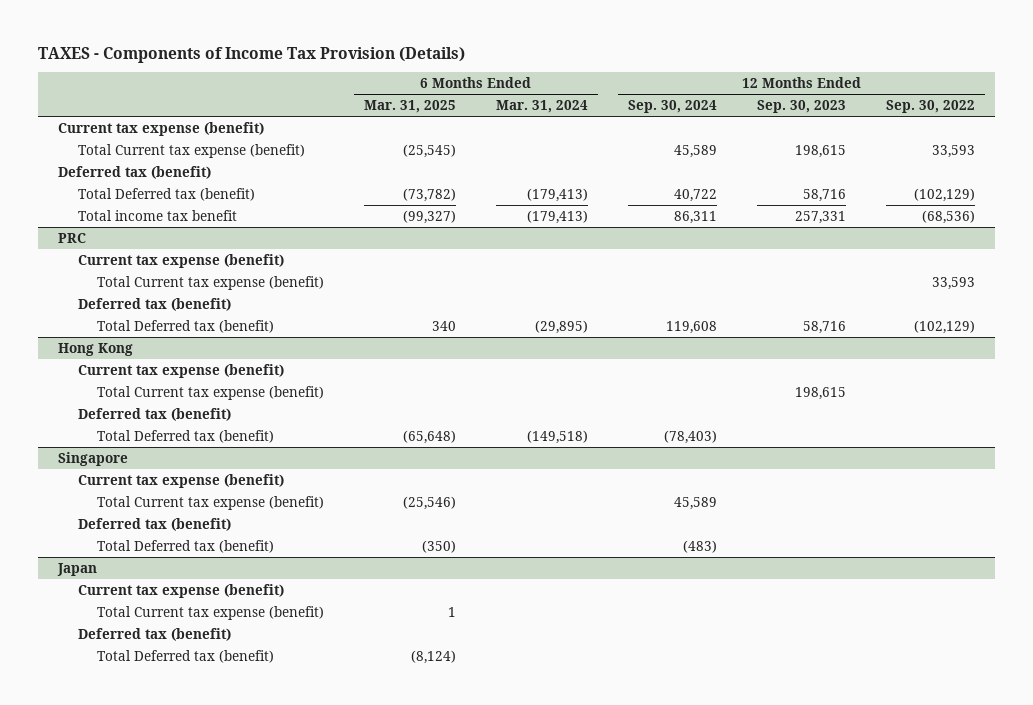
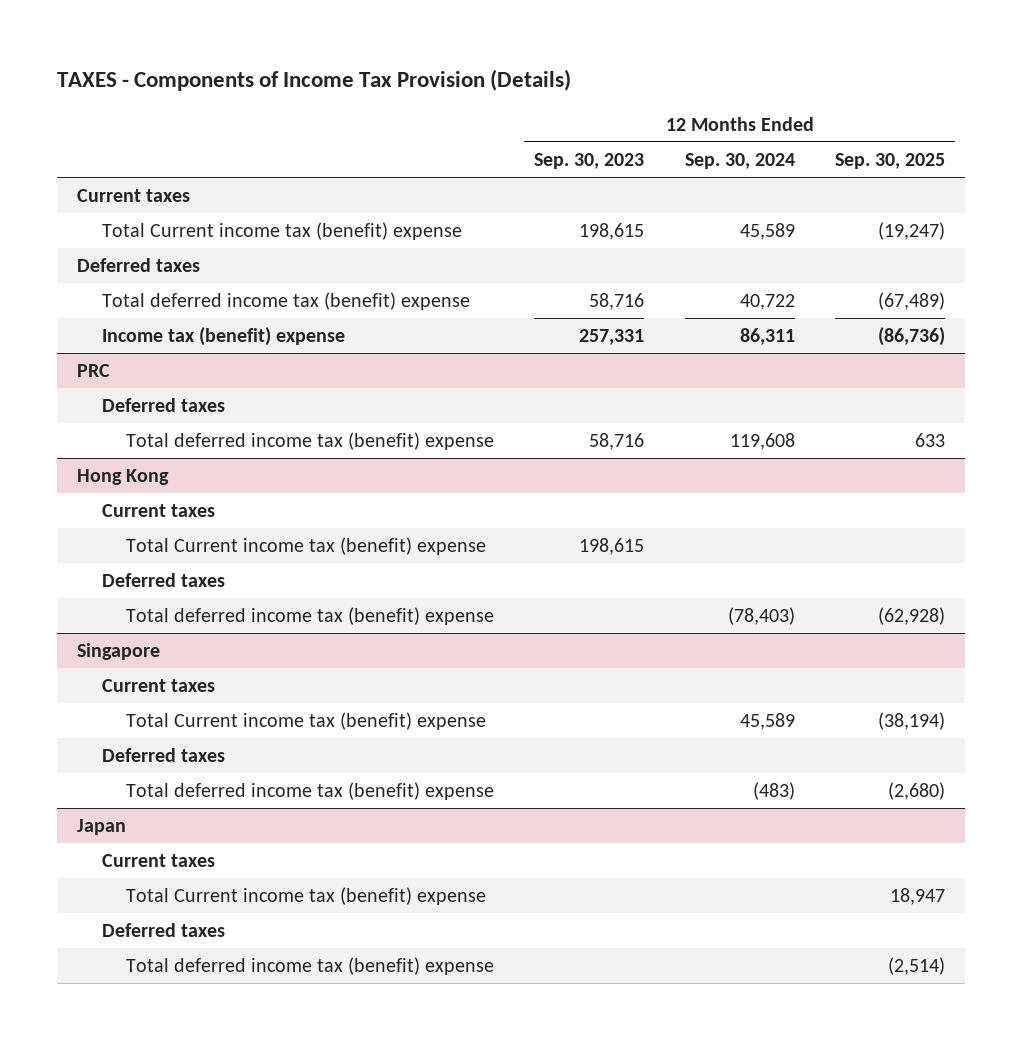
- | 6 Months Ended Mar. 31, 2025 | 6 Months Ended Mar. 31, 2024 | 12 Months Ended Sep. 30, 2024 | 12 Months Ended Sep. 30, 2023 | 12 Months Ended Sep. 30, 2022
+ | 12 Months Ended Sep. 30, 2023 | 12 Months Ended Sep. 30, 2024 | 12 Months Ended Sep. 30, 2025
- Current tax expense (benefit)
- Total Current tax expense (benefit) | (25,545) | | 45,589 | 198,615 | 33,593
- Deferred tax (benefit)
- Total Deferred tax (benefit) | (73,782) | (179,413) | 40,722 | 58,716 | (102,129)
- Total income tax benefit | (99,327) | (179,413) | 86,311 | 257,331 | (68,536)
+ Current taxes
+ Total Current income tax (benefit) expense | 198,615 | 45,589 | (19,247)
+ Deferred taxes
+ Total deferred income tax (benefit) expense | 58,716 | 40,722 | (67,489)
+ Income tax (benefit) expense | 257,331 | 86,311 | (86,736)
@ PRC
- Current tax expense (benefit)
- Total Current tax expense (benefit) | | | | | 33,593
- Deferred tax (benefit)
- Total Deferred tax (benefit) | 340 | (29,895) | 119,608 | 58,716 | (102,129)
+ Deferred taxes
+ Total deferred income tax (benefit) expense | 58,716 | 119,608 | 633
@ Hong Kong
- Current tax expense (benefit)
- Total Current tax expense (benefit) | | | | 198,615 |
- Deferred tax (benefit)
- Total Deferred tax (benefit) | (65,648) | (149,518) | (78,403) | |
+ Current taxes
+ Total Current income tax (benefit) expense | 198,615 | |
+ Deferred taxes
+ Total deferred income tax (benefit) expense | | (78,403) | (62,928)
@ Singapore
- Current tax expense (benefit)
- Total Current tax expense (benefit) | (25,546) | | 45,589 | |
- Deferred tax (benefit)
- Total Deferred tax (benefit) | (350) | | (483) | |
+ Current taxes
+ Total Current income tax (benefit) expense | | 45,589 | (38,194)
+ Deferred taxes
+ Total deferred income tax (benefit) expense | | (483) | (2,680)
@ Japan
- Current tax expense (benefit)
- Total Current tax expense (benefit) | 1 | | | |
- Deferred tax (benefit)
- Total Deferred tax (benefit) | (8,124) | | | |
+ Current taxes
+ Total Current income tax (benefit) expense | | | 18,947
+ Deferred taxes
+ Total deferred income tax (benefit) expense | | | (2,514)

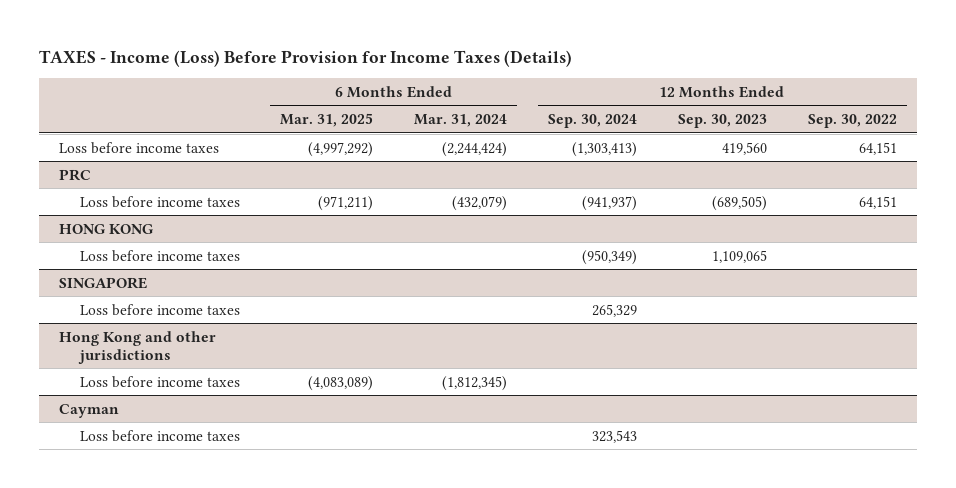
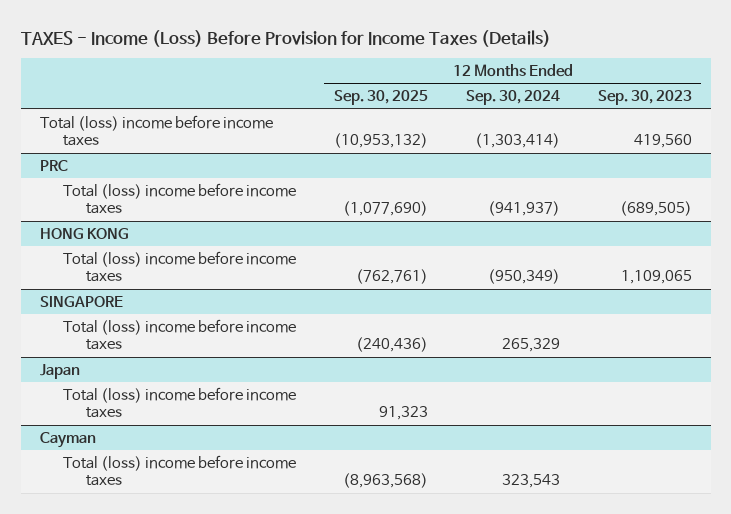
- | 6 Months Ended Mar. 31, 2025 | 6 Months Ended Mar. 31, 2024 | 12 Months Ended Sep. 30, 2024 | 12 Months Ended Sep. 30, 2023 | 12 Months Ended Sep. 30, 2022
+ | 12 Months Ended Sep. 30, 2025 | 12 Months Ended Sep. 30, 2024 | 12 Months Ended Sep. 30, 2023
- Loss before income taxes | (4,997,292) | (2,244,424) | (1,303,413) | 419,560 | 64,151
+ Total (loss) income before income taxes | (10,953,132) | (1,303,414) | 419,560
@ PRC
- Loss before income taxes | (971,211) | (432,079) | (941,937) | (689,505) | 64,151
+ Total (loss) income before income taxes | (1,077,690) | (941,937) | (689,505)
@ HONG KONG
- Loss before income taxes | | | (950,349) | 1,109,065 |
+ Total (loss) income before income taxes | (762,761) | (950,349) | 1,109,065
@ SINGAPORE
- Loss before income taxes | | | 265,329 | |
- Hong Kong and other jurisdictions
- Loss before income taxes | (4,083,089) | (1,812,345) | | |
@ SINGAPORE
+ Total (loss) income before income taxes | (240,436) | 265,329 |
+ Japan
+ Total (loss) income before income taxes | 91,323 | |
@ Cayman
- Loss before income taxes | | | 323,543 | |
+ Total (loss) income before income taxes | (8,963,568) | 323,543 |

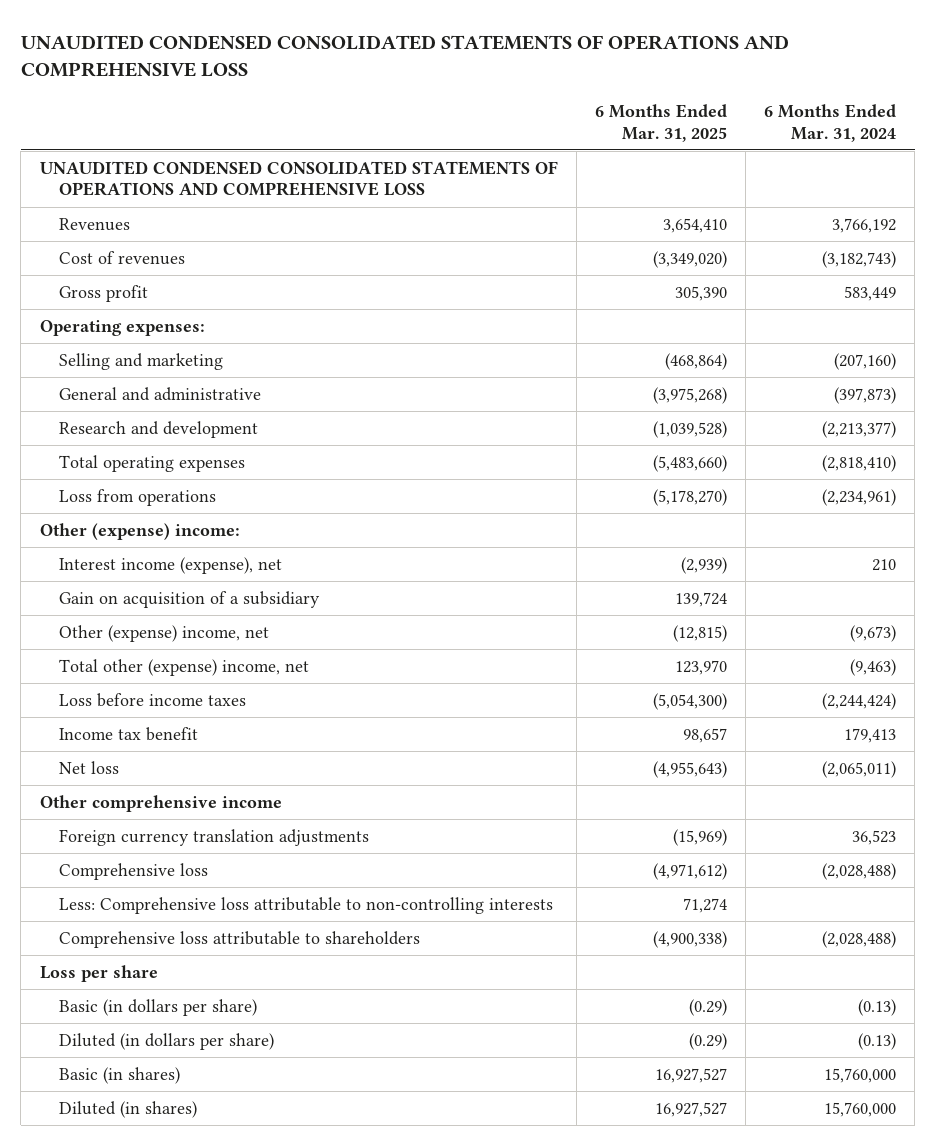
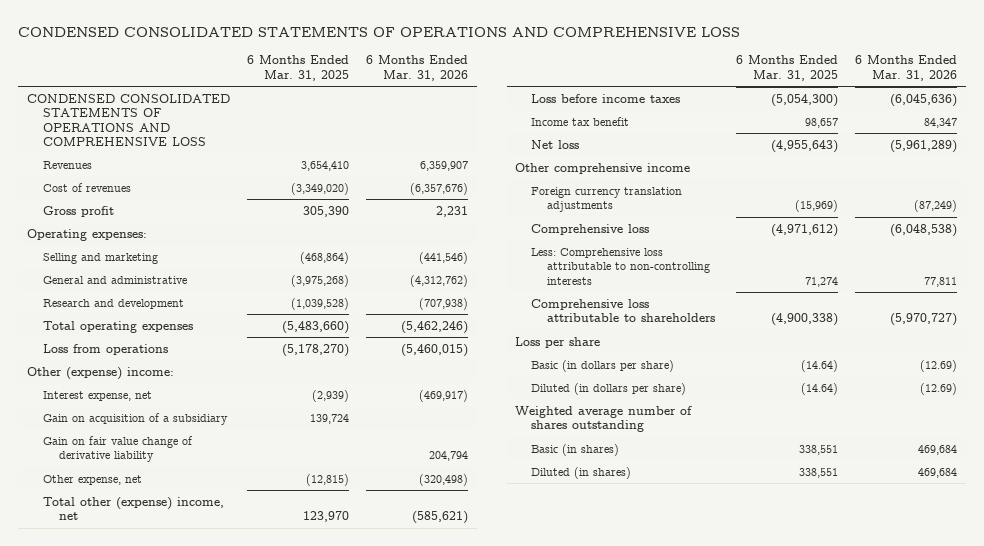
- UNAUDITED CONDENSED CONSOLIDATED STATEMENTS OF OPERATIONS AND COMPREHENSIVE LOSS
+ CONDENSED CONSOLIDATED STATEMENTS OF OPERATIONS AND COMPREHENSIVE LOSS
- | 6 Months Ended Mar. 31, 2025 | 6 Months Ended Mar. 31, 2024
+ | 6 Months Ended Mar. 31, 2025 | 6 Months Ended Mar. 31, 2026
- UNAUDITED CONDENSED CONSOLIDATED STATEMENTS OF OPERATIONS AND COMPREHENSIVE LOSS
+ CONDENSED CONSOLIDATED STATEMENTS OF OPERATIONS AND COMPREHENSIVE LOSS
- Interest income (expense), net | (2,939) | 210
+ Interest expense, net | (2,939) | (469,917)
- Other (expense) income, net | (12,815) | (9,673)
+ Gain on fair value change of derivative liability | | 204,794
+ Other expense, net | (12,815) | (320,498)
- Basic (in dollars per share) | (0.29) | (0.13)
- Diluted (in dollars per share) | (0.29) | (0.13)
- Basic (in shares) | 16,927,527 | 15,760,000
- Diluted (in shares) | 16,927,527 | 15,760,000
+ Basic (in dollars per share) | (14.64) | (12.69)
+ Diluted (in dollars per share) | (14.64) | (12.69)
+ Weighted average number of shares outstanding
+ Basic (in shares) | 338,551 | 469,684
+ Diluted (in shares) | 338,551 | 469,684

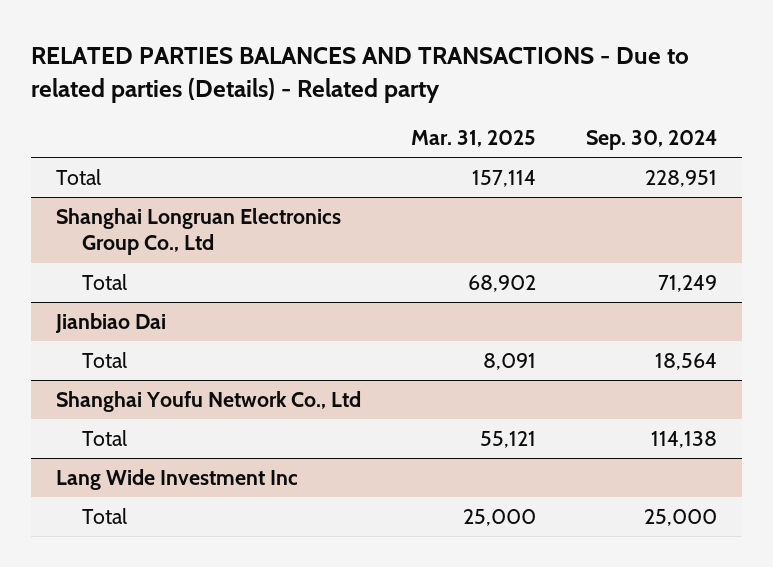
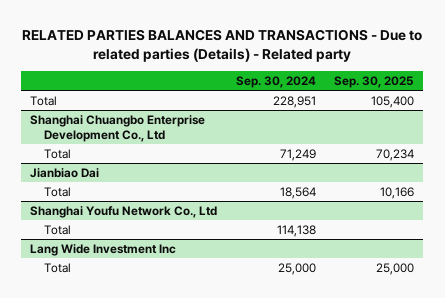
- | Mar. 31, 2025 | Sep. 30, 2024
+ | Sep. 30, 2024 | Sep. 30, 2025
- Shanghai Longruan Electronics Group Co., Ltd
+ Shanghai Chuangbo Enterprise Development Co., Ltd

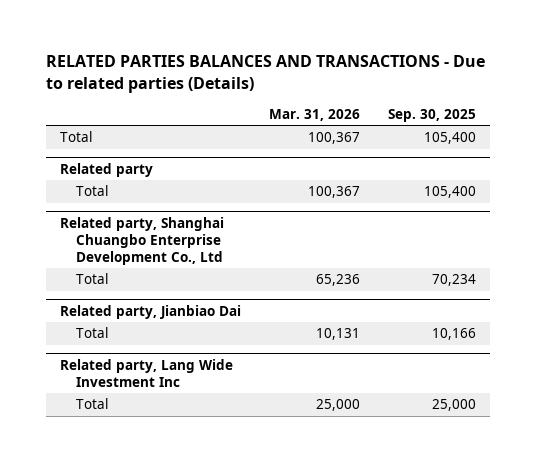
- RELATED PARTIES BALANCES AND TRANSACTIONS - Due to related parties (Details) - Related party
+ RELATED PARTIES BALANCES AND TRANSACTIONS - Due to related parties (Details)
- | Sep. 30, 2024 | Sep. 30, 2025
+ | Mar. 31, 2026 | Sep. 30, 2025
- Shanghai Chuangbo Enterprise Development Co., Ltd
+ Related party
+ Total | 100,367 | 105,400
+ Related party, Shanghai Chuangbo Enterprise Development Co., Ltd
- Jianbiao Dai
+ Related party, Jianbiao Dai
- Shanghai Youfu Network Co., Ltd
- Total | 114,138 |
- Lang Wide Investment Inc
+ Related party, Lang Wide Investment Inc

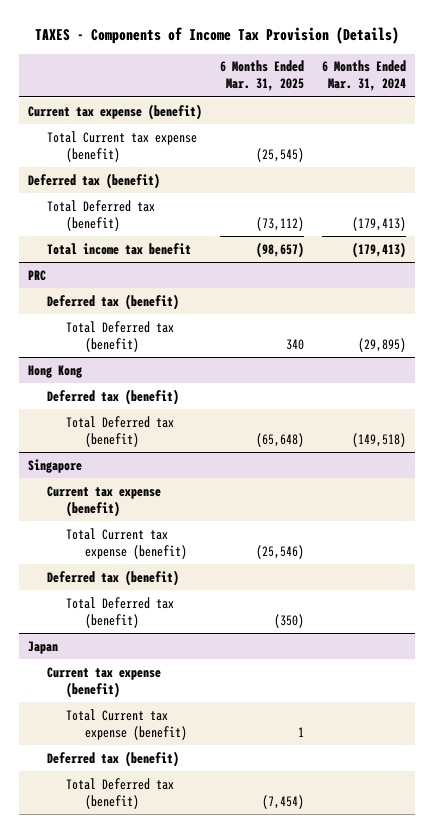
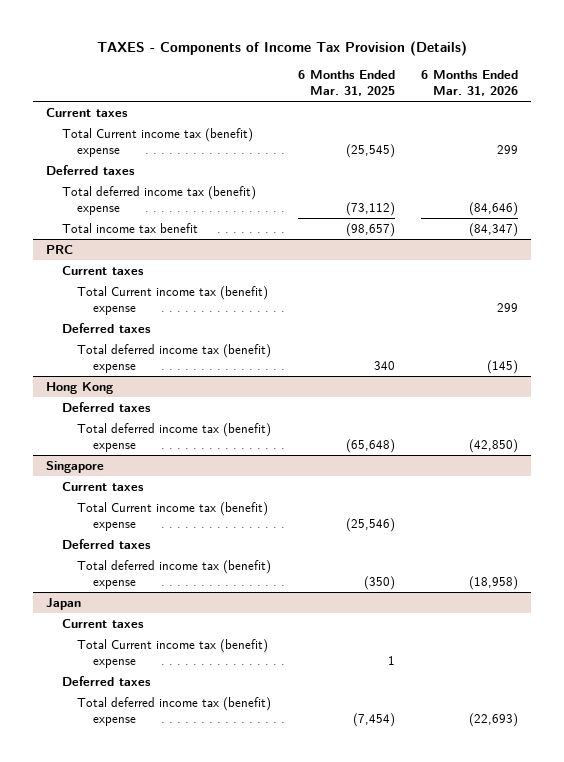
- | 6 Months Ended Mar. 31, 2025 | 6 Months Ended Mar. 31, 2024
+ | 6 Months Ended Mar. 31, 2025 | 6 Months Ended Mar. 31, 2026
- Current tax expense (benefit)
- Total Current tax expense (benefit) | (25,545) |
- Deferred tax (benefit)
- Total Deferred tax (benefit) | (73,112) | (179,413)
+ Current taxes
+ Total Current income tax (benefit) expense | (25,545) | 299
+ Deferred taxes
+ Total deferred income tax (benefit) expense | (73,112) | (84,646)
@ PRC
- Deferred tax (benefit)
- Total Deferred tax (benefit) | 340 | (29,895)
+ Current taxes
+ Total Current income tax (benefit) expense | | 299
+ Deferred taxes
+ Total deferred income tax (benefit) expense | 340 | (145)
@ Hong Kong
- Deferred tax (benefit)
- Total Deferred tax (benefit) | (65,648) | (149,518)
+ Deferred taxes
+ Total deferred income tax (benefit) expense | (65,648) | (42,850)
@ Singapore
- Current tax expense (benefit)
- Total Current tax expense (benefit) | (25,546) |
- Deferred tax (benefit)
- Total Deferred tax (benefit) | (350) |
+ Current taxes
+ Total Current income tax (benefit) expense | (25,546) |
+ Deferred taxes
+ Total deferred income tax (benefit) expense | (350) | (18,958)
@ Japan
- Current tax expense (benefit)
- Total Current tax expense (benefit) | 1 |
- Deferred tax (benefit)
- Total Deferred tax (benefit) | (7,454) |
+ Current taxes
+ Total Current income tax (benefit) expense | 1 |
+ Deferred taxes
+ Total deferred income tax (benefit) expense | (7,454) | (22,693)

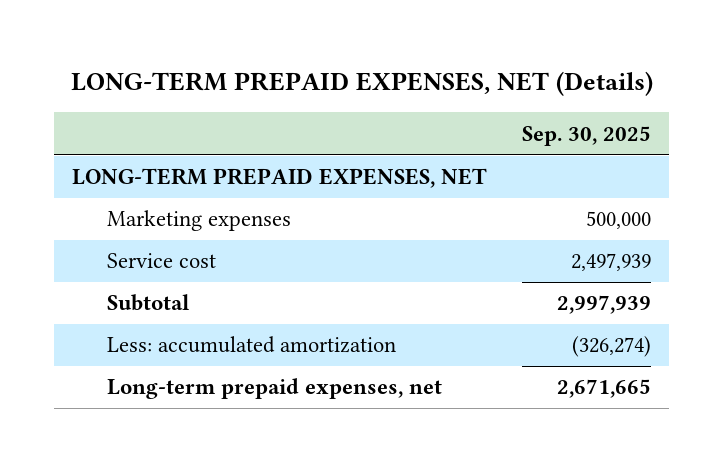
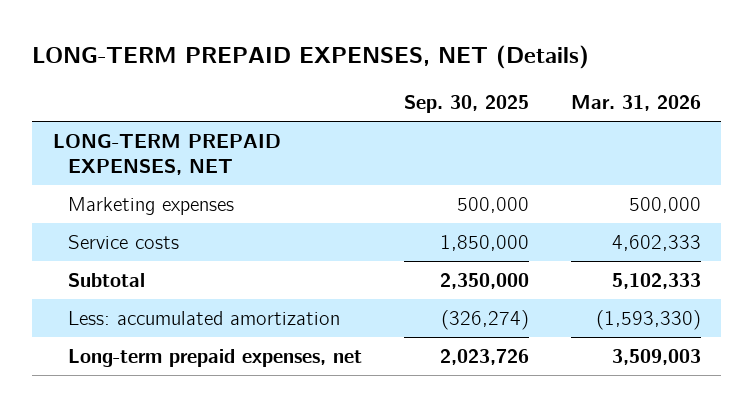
- | Sep. 30, 2025
+ | Sep. 30, 2025 | Mar. 31, 2026
- Service cost | 2,497,939
- Subtotal | 2,997,939
+ Service costs | 1,850,000 | 4,602,333
+ Subtotal | 2,350,000 | 5,102,333
- Long-term prepaid expenses, net | 2,671,665
+ Long-term prepaid expenses, net | 2,023,726 | 3,509,003

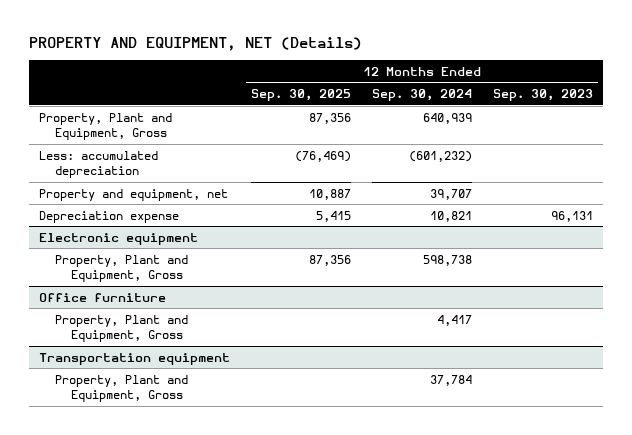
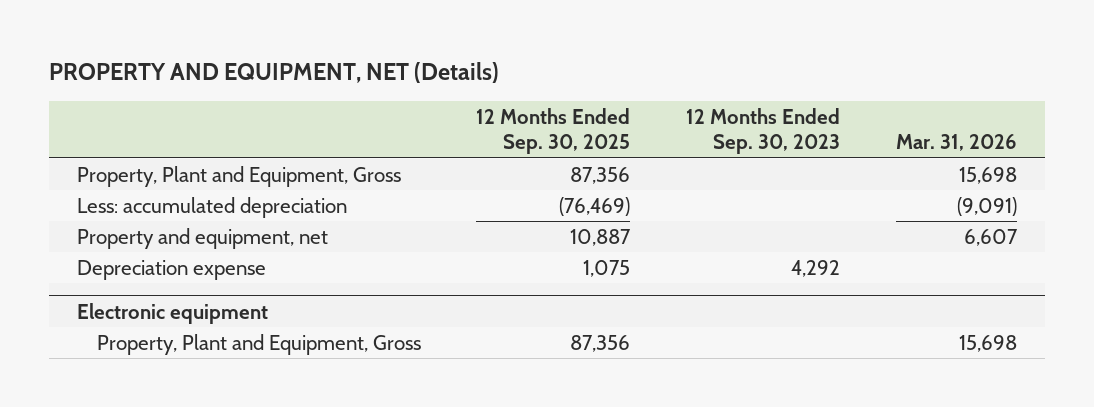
- | 12 Months Ended Sep. 30, 2025 | 12 Months Ended Sep. 30, 2024 | 12 Months Ended Sep. 30, 2023
+ | 12 Months Ended Sep. 30, 2025 | 12 Months Ended Sep. 30, 2023 | Mar. 31, 2026
- Depreciation expense | 5,415 | 10,821 | 96,131
+ Depreciation expense | 1,075 | 4,292 |
- Office furniture
- Property, Plant and Equipment, Gross | | 4,417 |
- Transportation equipment
- Property, Plant and Equipment, Gross | | 37,784 |

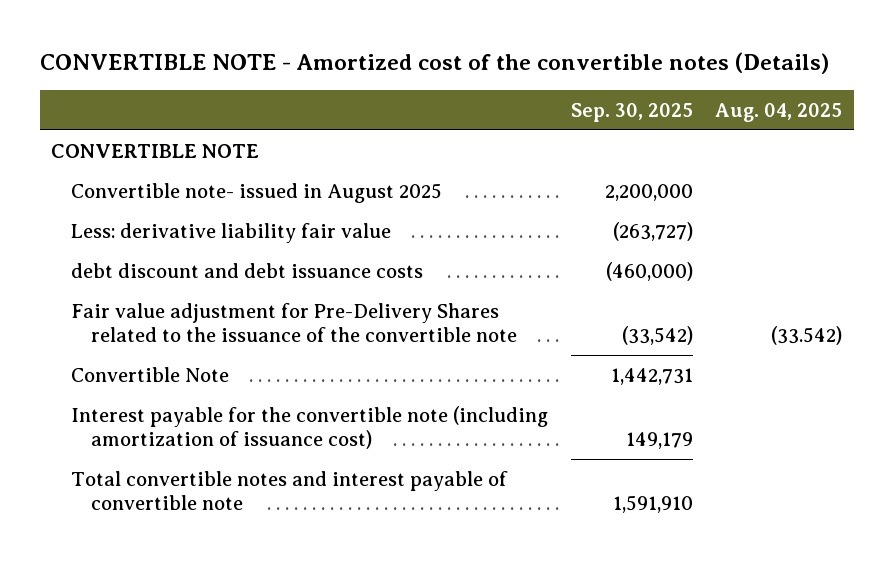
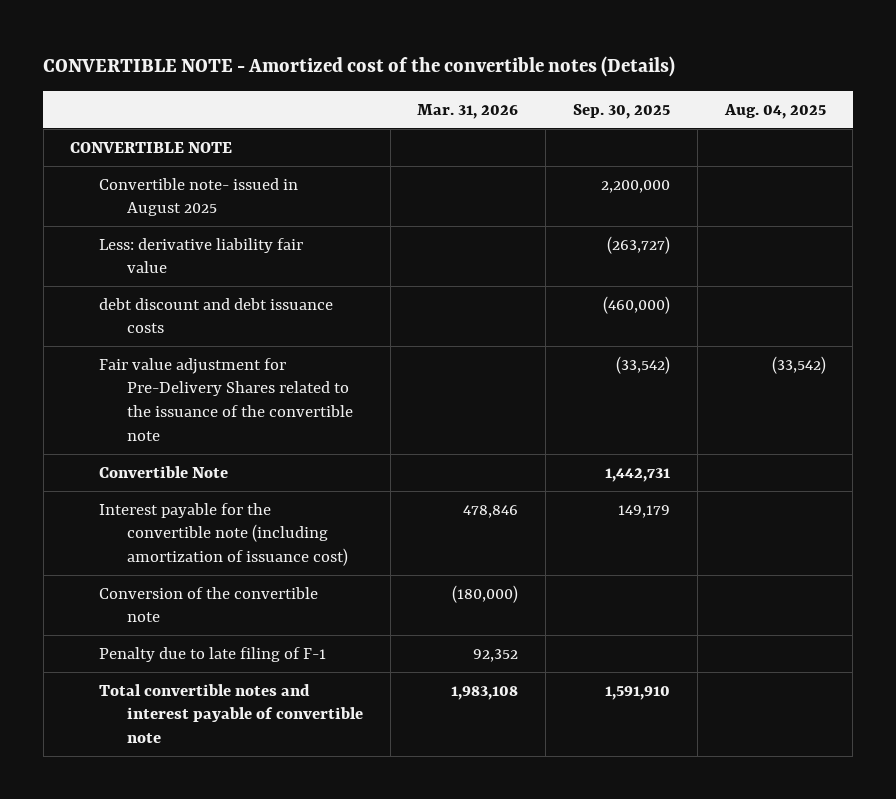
- | Sep. 30, 2025 | Aug. 04, 2025
+ | Mar. 31, 2026 | Sep. 30, 2025 | Aug. 04, 2025
- Fair value adjustment for Pre-Delivery Shares related to the issuance of the convertible note | (33,542) | (33.542)
+ Fair value adjustment for Pre-Delivery Shares related to the issuance of the convertible note | | (33,542) | (33,542)
+ Conversion of the convertible note | (180,000) | |
+ Penalty due to late filing of F-1 | 92,352 | |

